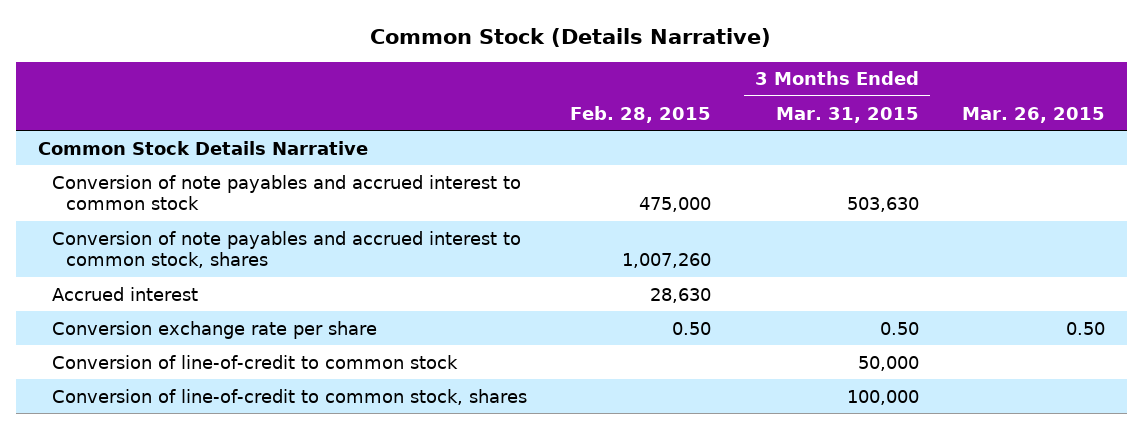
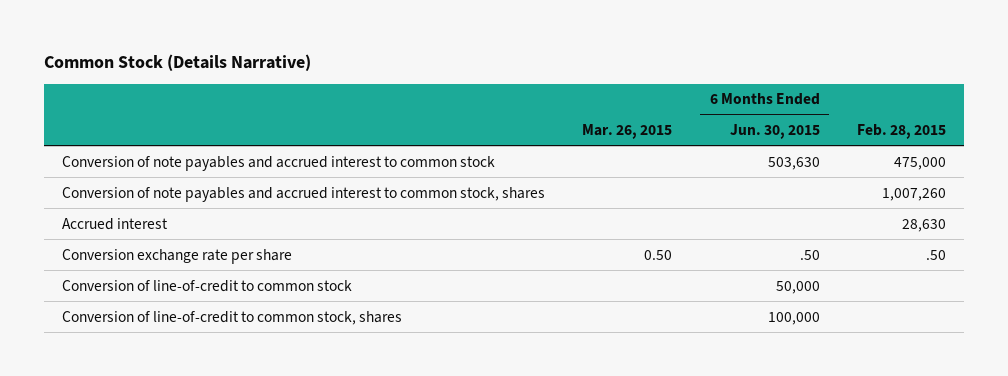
- | Feb. 28, 2015 | 3 Months Ended Mar. 31, 2015 | Mar. 26, 2015
+ | Mar. 26, 2015 | 6 Months Ended Jun. 30, 2015 | Feb. 28, 2015
- Common Stock Details Narrative
- Conversion exchange rate per share | 0.50 | 0.50 | 0.50
+ Conversion exchange rate per share | 0.50 | .50 | .50

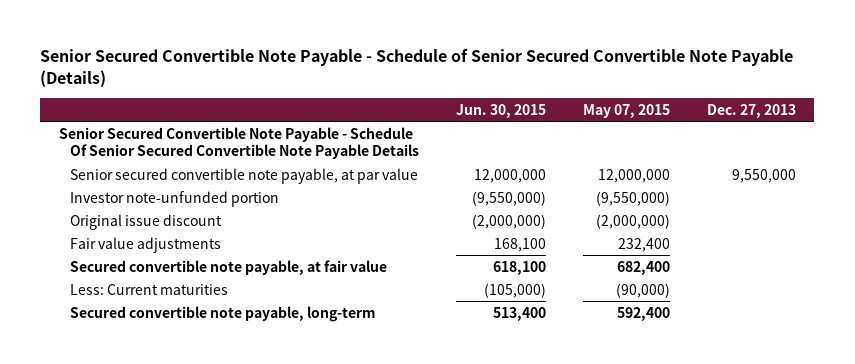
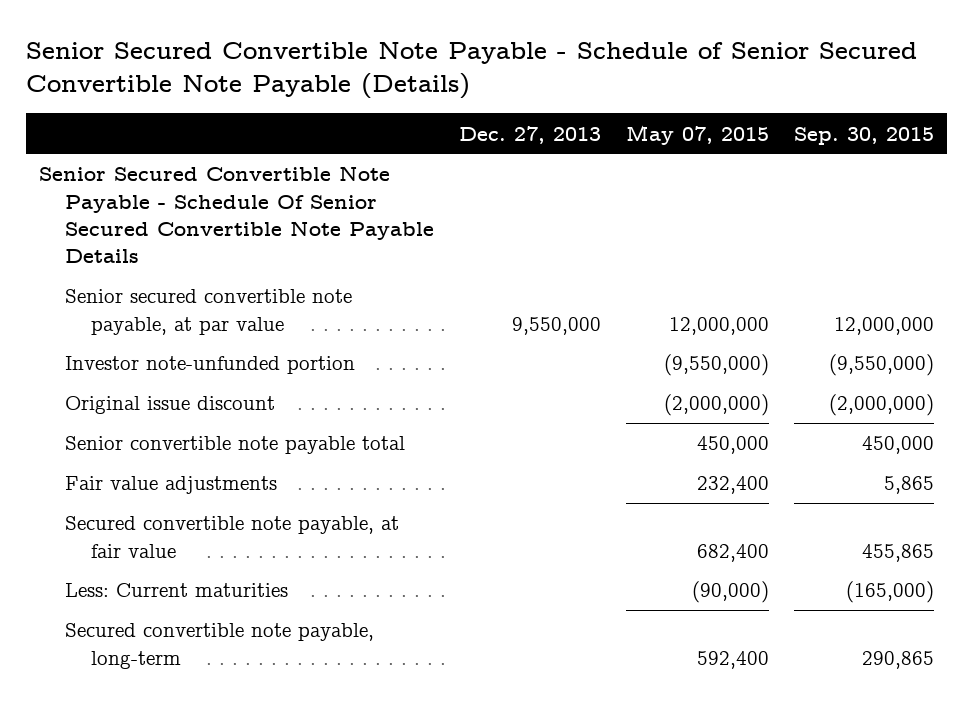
- | Jun. 30, 2015 | May 07, 2015 | Dec. 27, 2013
+ | Dec. 27, 2013 | May 07, 2015 | Sep. 30, 2015
+ Senior convertible note payable total | | 450,000 | 450,000

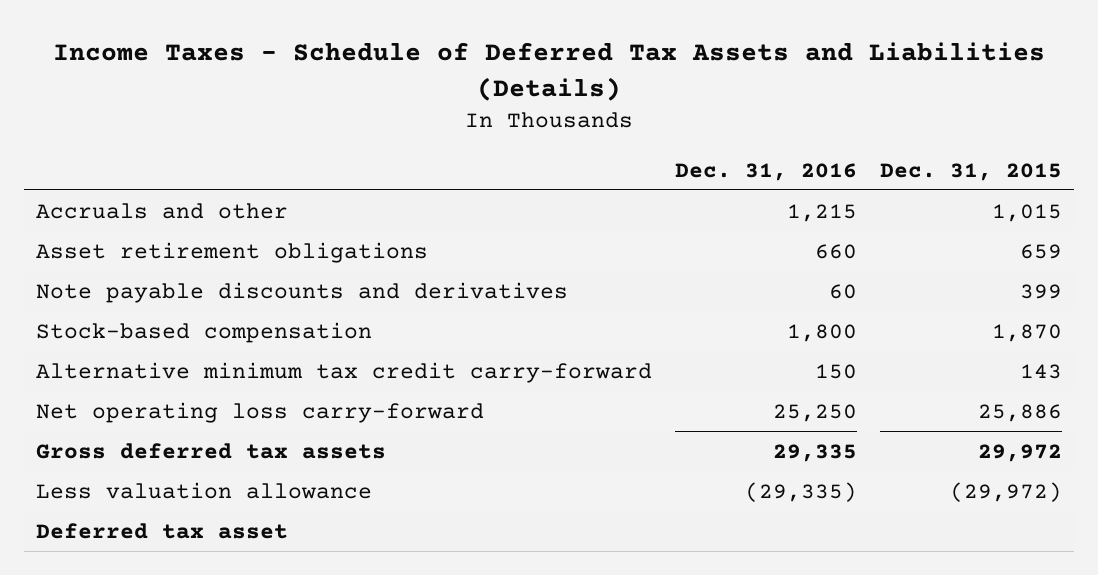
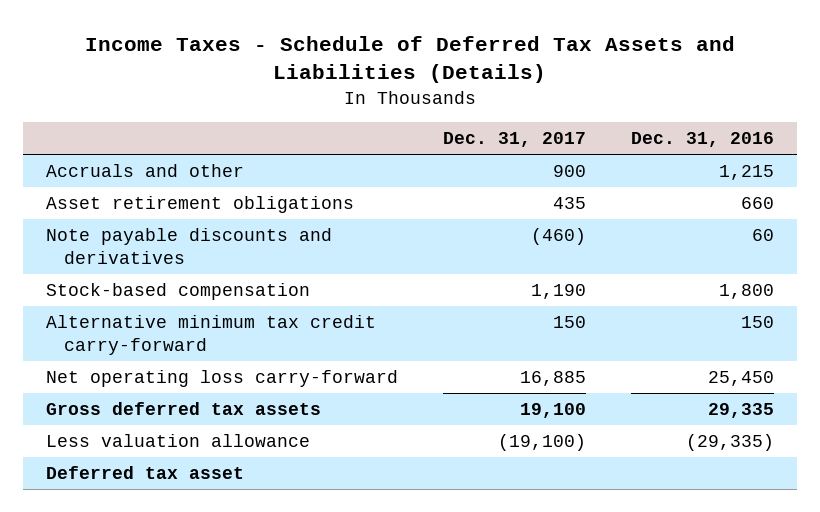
- | Dec. 31, 2016 | Dec. 31, 2015
+ | Dec. 31, 2017 | Dec. 31, 2016
- Net operating loss carry-forward | 25,250 | 25,886
+ Net operating loss carry-forward | 16,885 | 25,450

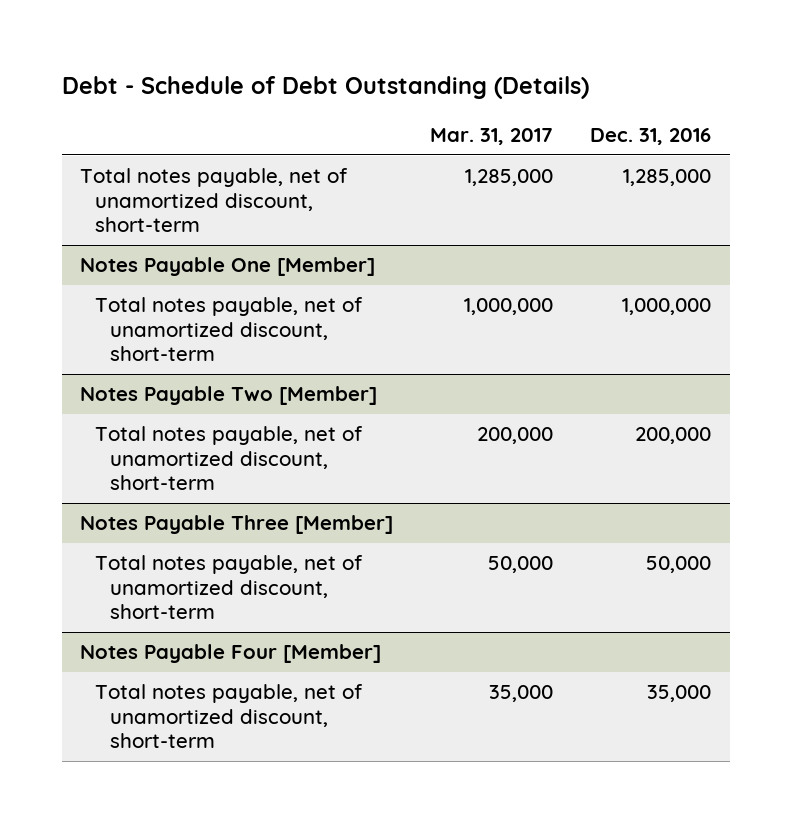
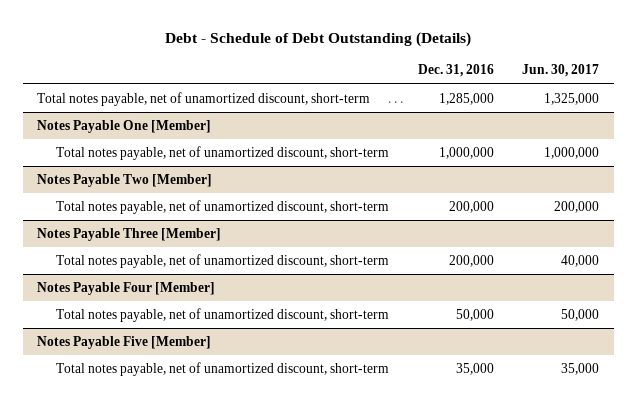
- | Mar. 31, 2017 | Dec. 31, 2016
+ | Dec. 31, 2016 | Jun. 30, 2017
@ Notes Payable Three [Member]
- Total notes payable, net of unamortized discount, short-term | 50,000 | 50,000
+ Total notes payable, net of unamortized discount, short-term | 200,000 | 40,000
@ Notes Payable Four [Member]
+ Total notes payable, net of unamortized discount, short-term | 50,000 | 50,000
+ Notes Payable Five [Member]

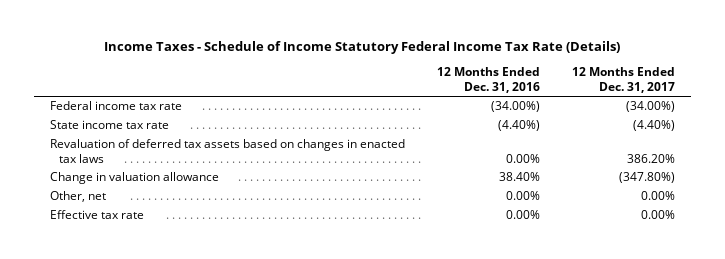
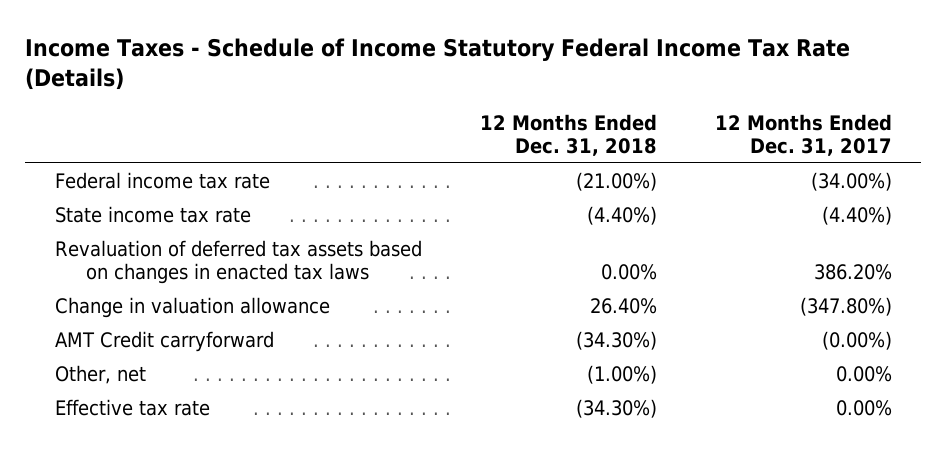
- | 12 Months Ended Dec. 31, 2016 | 12 Months Ended Dec. 31, 2017
+ | 12 Months Ended Dec. 31, 2018 | 12 Months Ended Dec. 31, 2017
+ AMT Credit carryforward | (34.30%) | (0.00%)

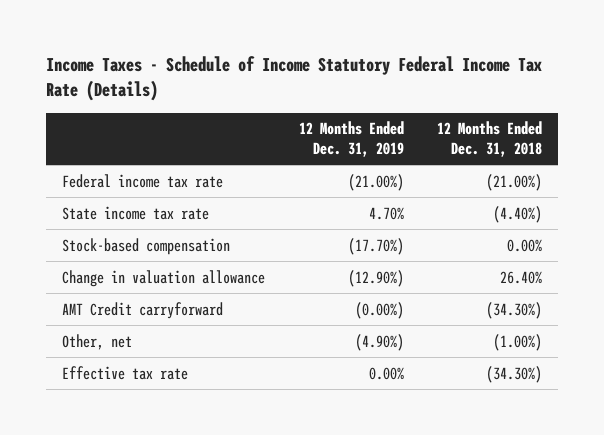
- | 12 Months Ended Dec. 31, 2018 | 12 Months Ended Dec. 31, 2017
+ | 12 Months Ended Dec. 31, 2019 | 12 Months Ended Dec. 31, 2018
- Revaluation of deferred tax assets based on changes in enacted tax laws | 0.00% | 386.20%
+ Stock-based compensation | (17.70%) | 0.00%

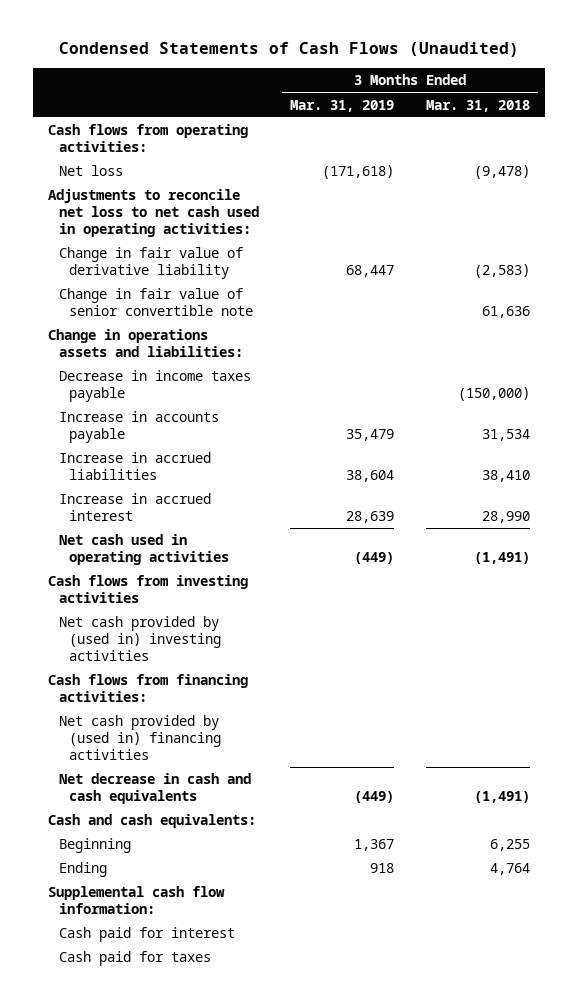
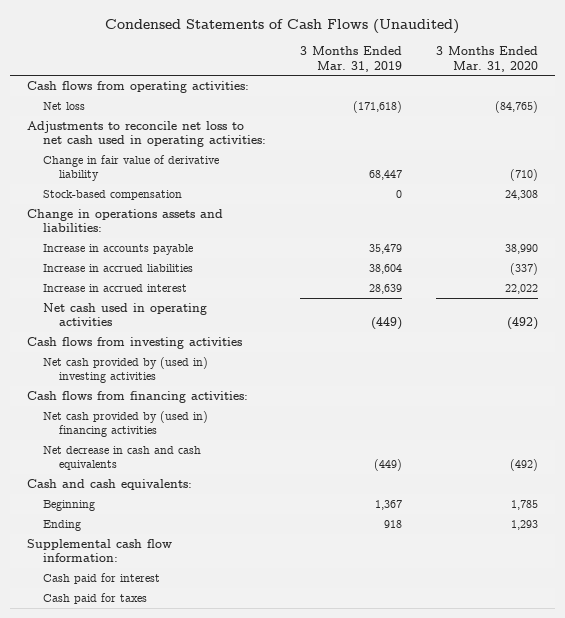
- | 3 Months Ended Mar. 31, 2019 | 3 Months Ended Mar. 31, 2018
+ | 3 Months Ended Mar. 31, 2019 | 3 Months Ended Mar. 31, 2020
- Change in fair value of senior convertible note | | 61,636
+ Stock-based compensation | 0 | 24,308
- Decrease in income taxes payable | | (150,000)

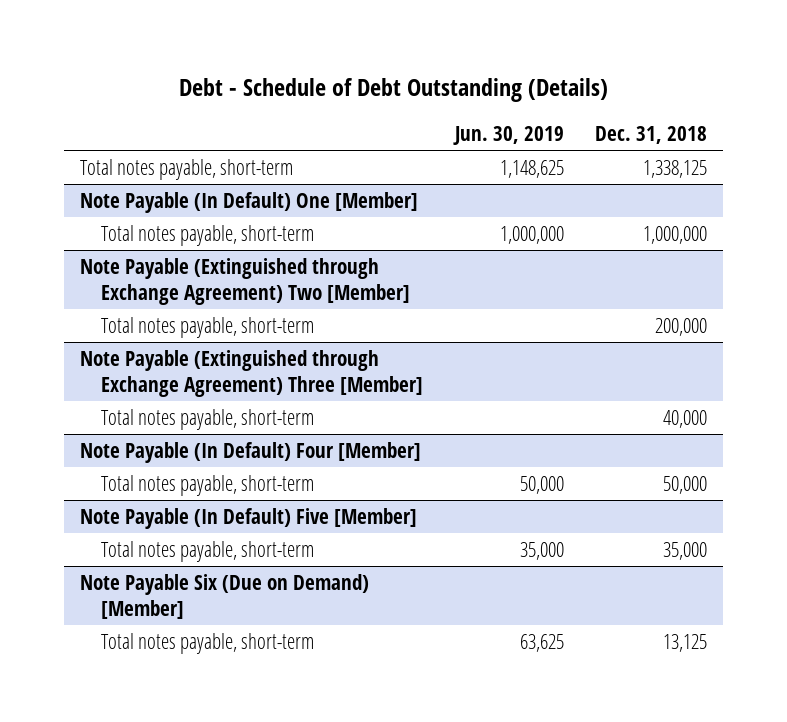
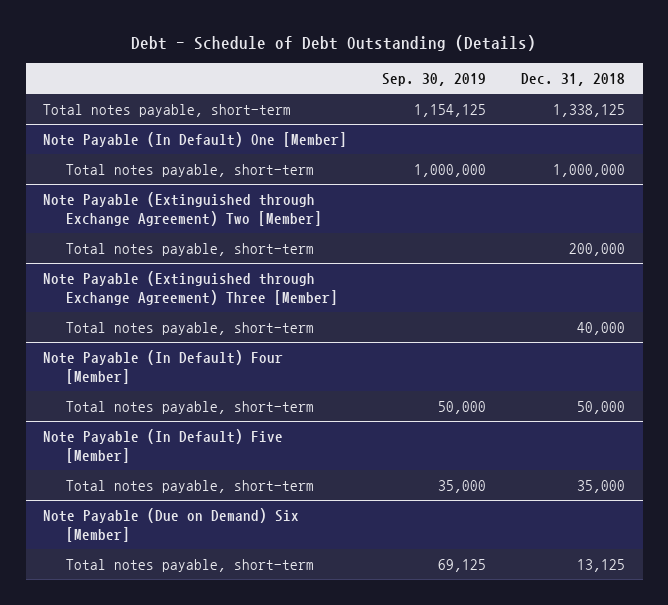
- | Jun. 30, 2019 | Dec. 31, 2018
+ | Sep. 30, 2019 | Dec. 31, 2018
- Note Payable Six (Due on Demand) [Member]
+ Note Payable (Due on Demand) Six [Member]

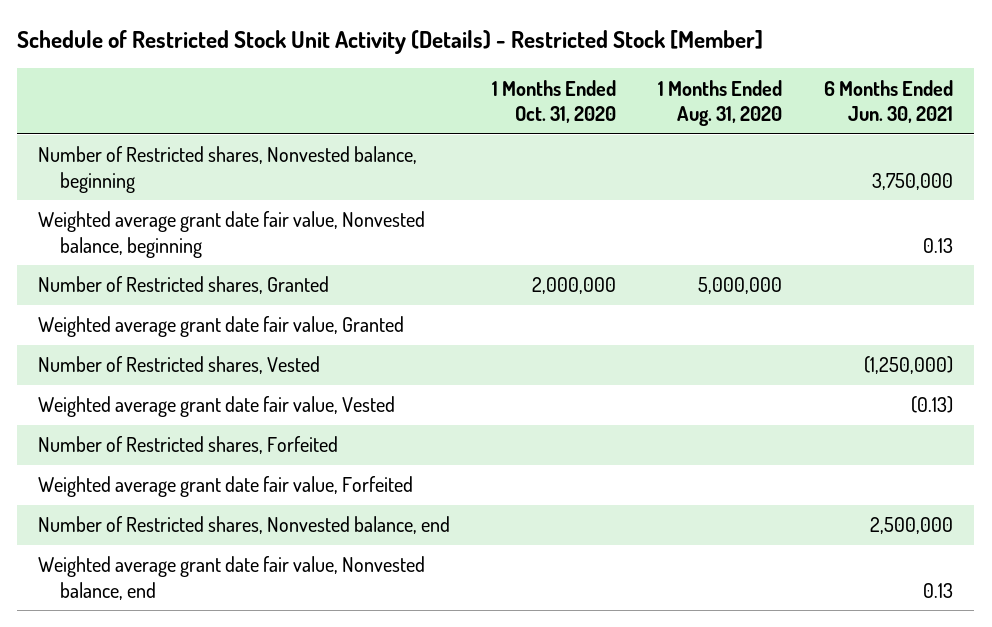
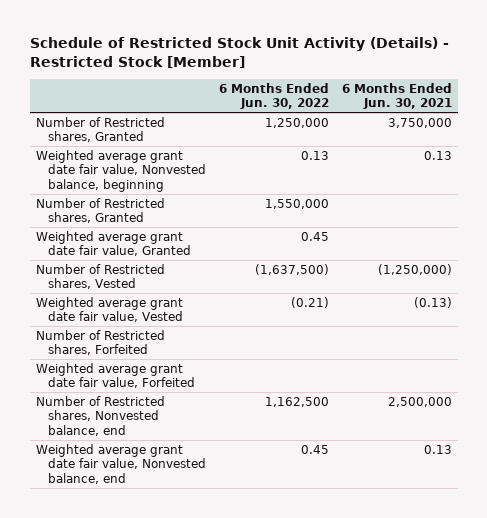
- | 1 Months Ended Oct. 31, 2020 | 1 Months Ended Aug. 31, 2020 | 6 Months Ended Jun. 30, 2021
+ | 6 Months Ended Jun. 30, 2022 | 6 Months Ended Jun. 30, 2021
- Number of Restricted shares, Nonvested balance, beginning | | | 3,750,000
+ Number of Restricted shares, Granted | 1,250,000 | 3,750,000

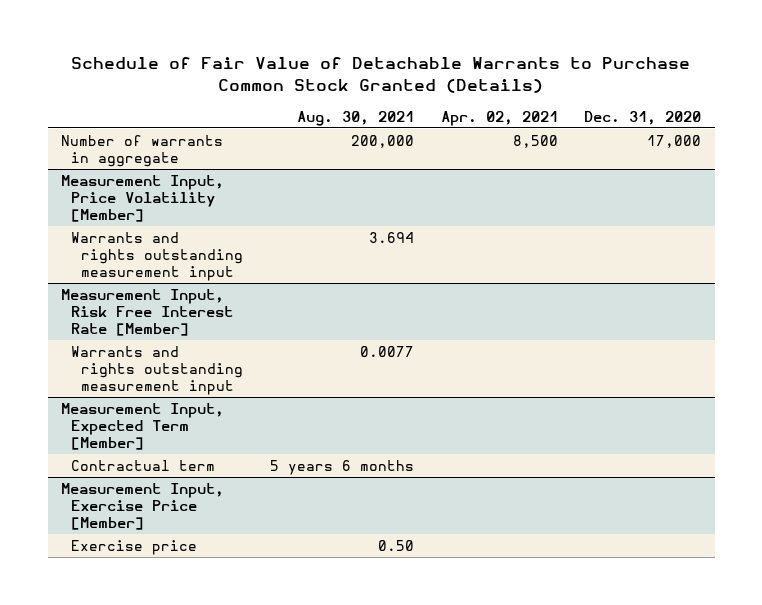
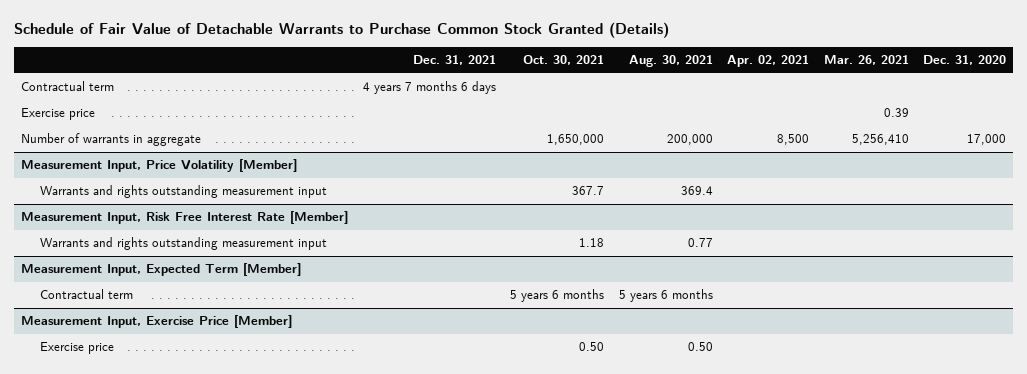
- | Aug. 30, 2021 | Apr. 02, 2021 | Dec. 31, 2020
+ | Dec. 31, 2021 | Oct. 30, 2021 | Aug. 30, 2021 | Apr. 02, 2021 | Mar. 26, 2021 | Dec. 31, 2020
+ Contractual term | 4 years 7 months 6 days | | | | |
+ Exercise price | | | | | 0.39 |
@ Measurement Input, Price Volatility [Member]
- Warrants and rights outstanding measurement input | 3.694 | |
+ Warrants and rights outstanding measurement input | | 367.7 | 369.4 | | |
@ Measurement Input, Risk Free Interest Rate [Member]
- Warrants and rights outstanding measurement input | 0.0077 | |
+ Warrants and rights outstanding measurement input | | 1.18 | 0.77 | | |

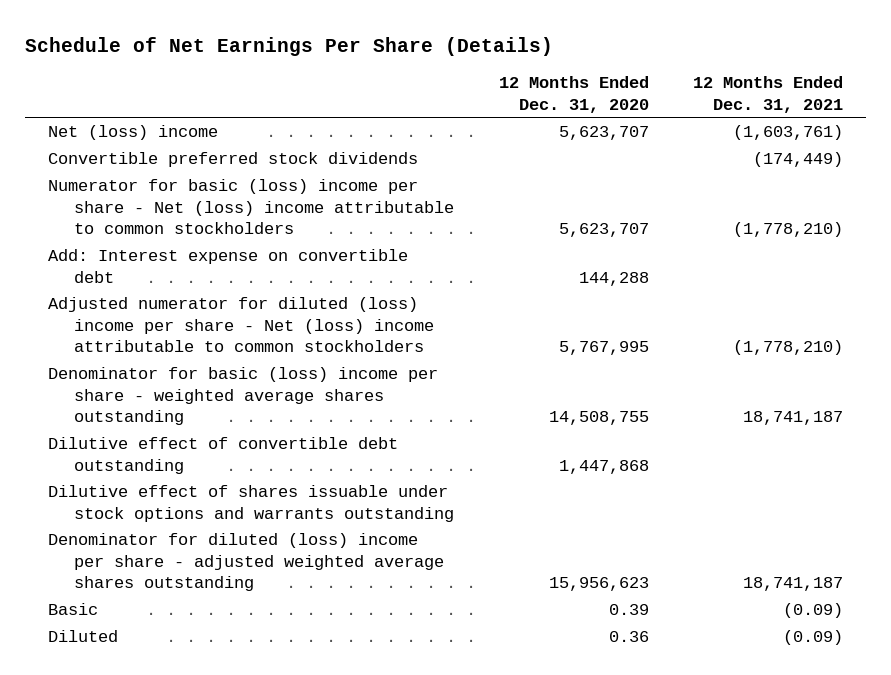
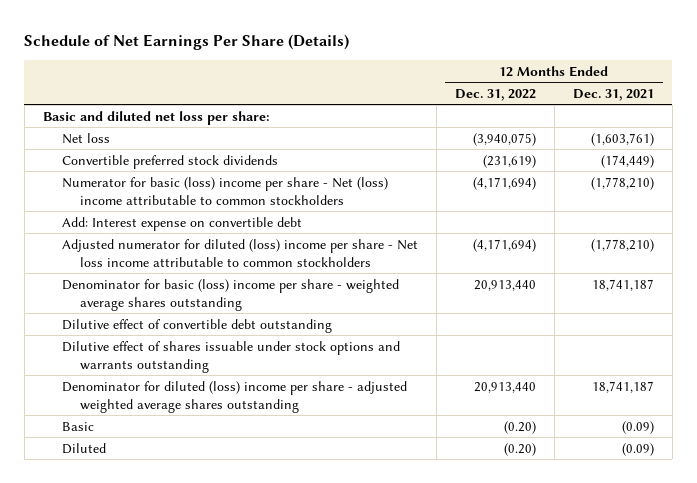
- | 12 Months Ended Dec. 31, 2020 | 12 Months Ended Dec. 31, 2021
+ | 12 Months Ended Dec. 31, 2022 | 12 Months Ended Dec. 31, 2021
- Net (loss) income | 5,623,707 | (1,603,761)
+ Basic and diluted net loss per share:
+ Net loss | (3,940,075) | (1,603,761)
- Adjusted numerator for diluted (loss) income per share - Net (loss) income attributable to common stockholders | 5,767,995 | (1,778,210)
+ Adjusted numerator for diluted (loss) income per share - Net loss income attributable to common stockholders | (4,171,694) | (1,778,210)

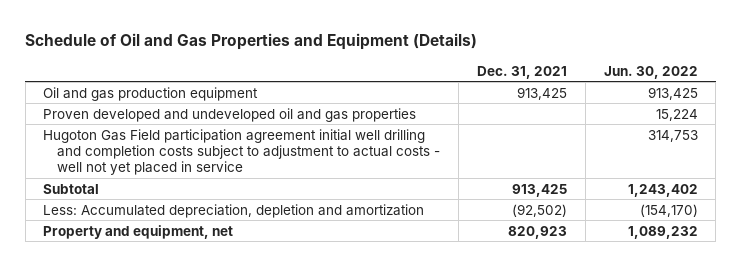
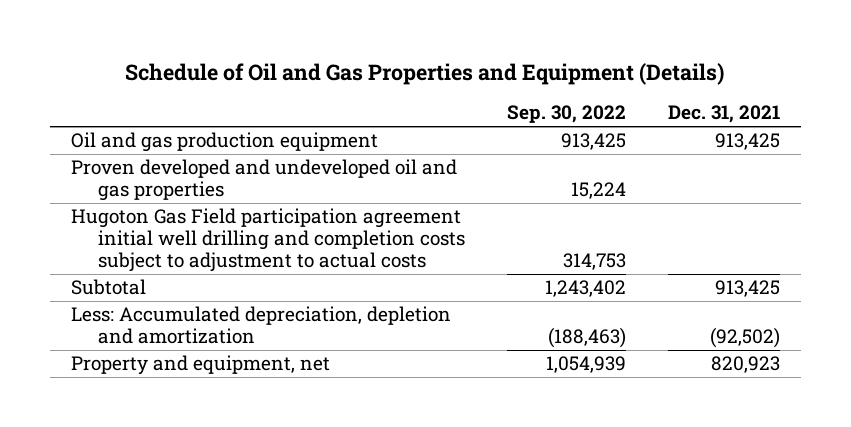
- | Dec. 31, 2021 | Jun. 30, 2022
+ | Sep. 30, 2022 | Dec. 31, 2021
- Hugoton Gas Field participation agreement initial well drilling and completion costs subject to adjustment to actual costs - well not yet placed in service | | 314,753
+ Hugoton Gas Field participation agreement initial well drilling and completion costs subject to adjustment to actual costs | 314,753 |

